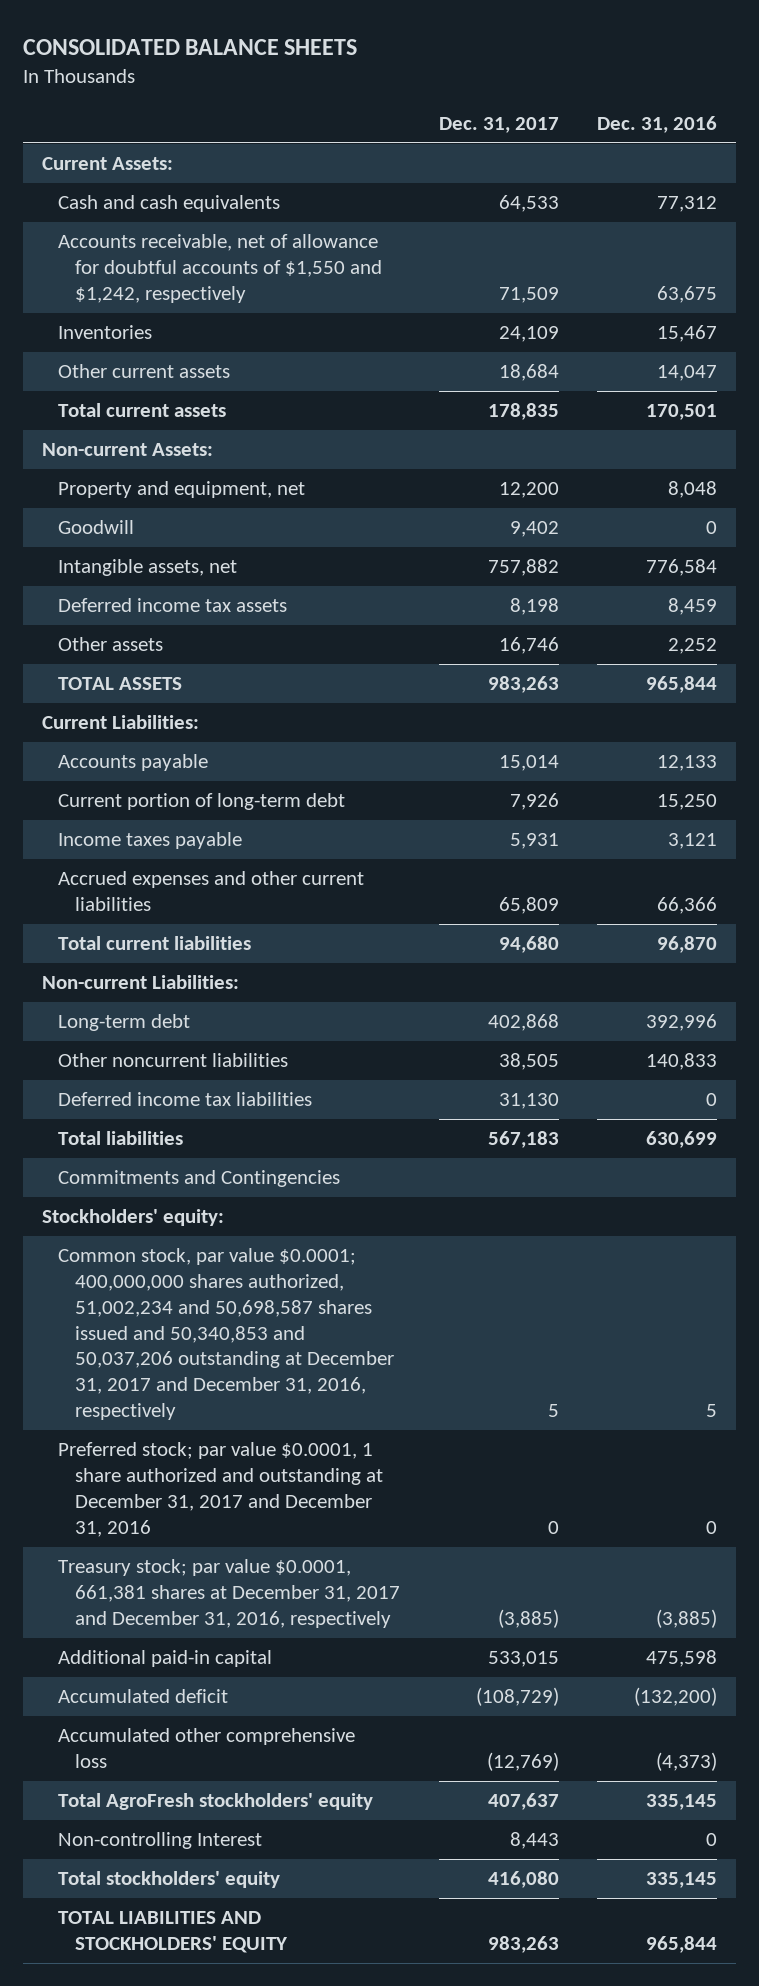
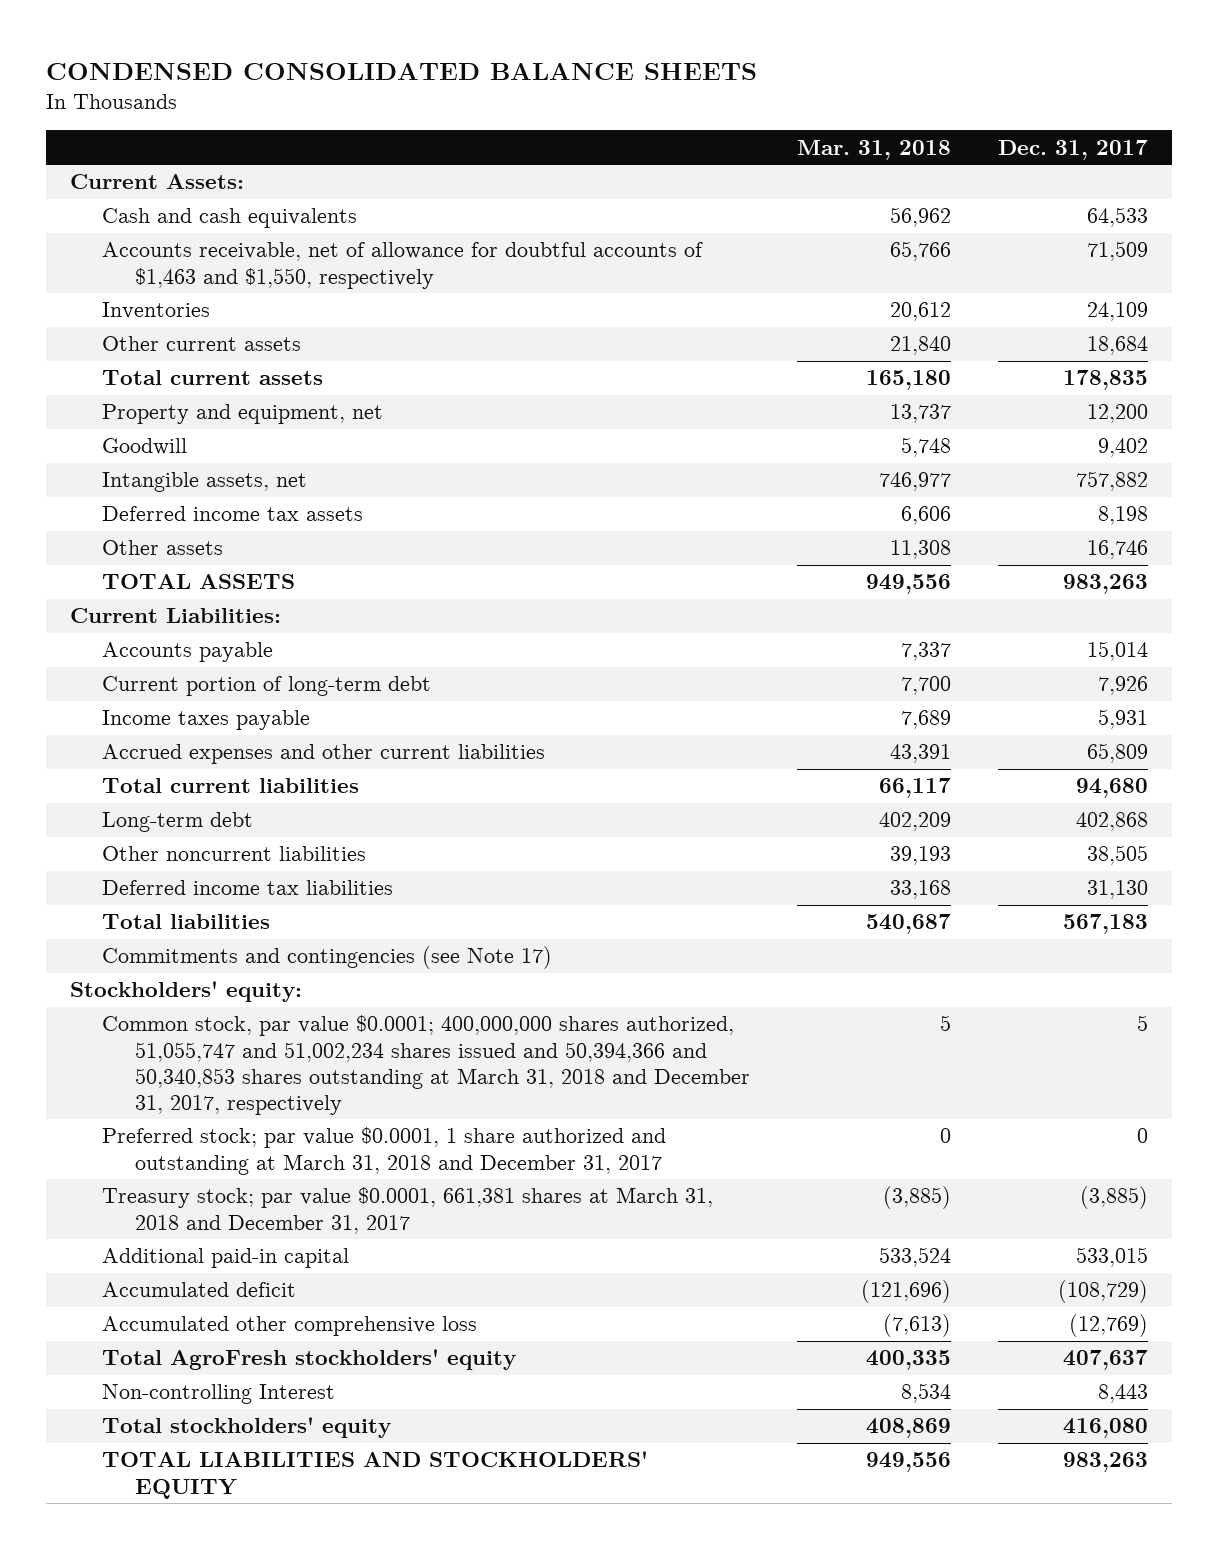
- CONSOLIDATED BALANCE SHEETS
+ CONDENSED CONSOLIDATED BALANCE SHEETS
- | Dec. 31, 2017 | Dec. 31, 2016
+ | Mar. 31, 2018 | Dec. 31, 2017
- Accounts receivable, net of allowance for doubtful accounts of $1,550 and $1,242, respectively | 71,509 | 63,675
+ Accounts receivable, net of allowance for doubtful accounts of $1,463 and $1,550, respectively | 65,766 | 71,509
- Non-current Assets:
- Non-current Liabilities:
- Commitments and Contingencies
+ Commitments and contingencies (see Note 17)
- Common stock, par value $0.0001; 400,000,000 shares authorized, 51,002,234 and 50,698,587 shares issued and 50,340,853 and 50,037,206 outstanding at December 31, 2017 and December 31, 2016, respectively | 5 | 5
- Preferred stock; par value $0.0001, 1 share authorized and outstanding at December 31, 2017 and December 31, 2016 | 0 | 0
- Treasury stock; par value $0.0001, 661,381 shares at December 31, 2017 and December 31, 2016, respectively | (3,885) | (3,885)
+ Common stock, par value $0.0001; 400,000,000 shares authorized, 51,055,747 and 51,002,234 shares issued and 50,394,366 and 50,340,853 shares outstanding at March 31, 2018 and December 31, 2017, respectively | 5 | 5
+ Preferred stock; par value $0.0001, 1 share authorized and outstanding at March 31, 2018 and December 31, 2017 | 0 | 0
+ Treasury stock; par value $0.0001, 661,381 shares at March 31, 2018 and December 31, 2017 | (3,885) | (3,885)

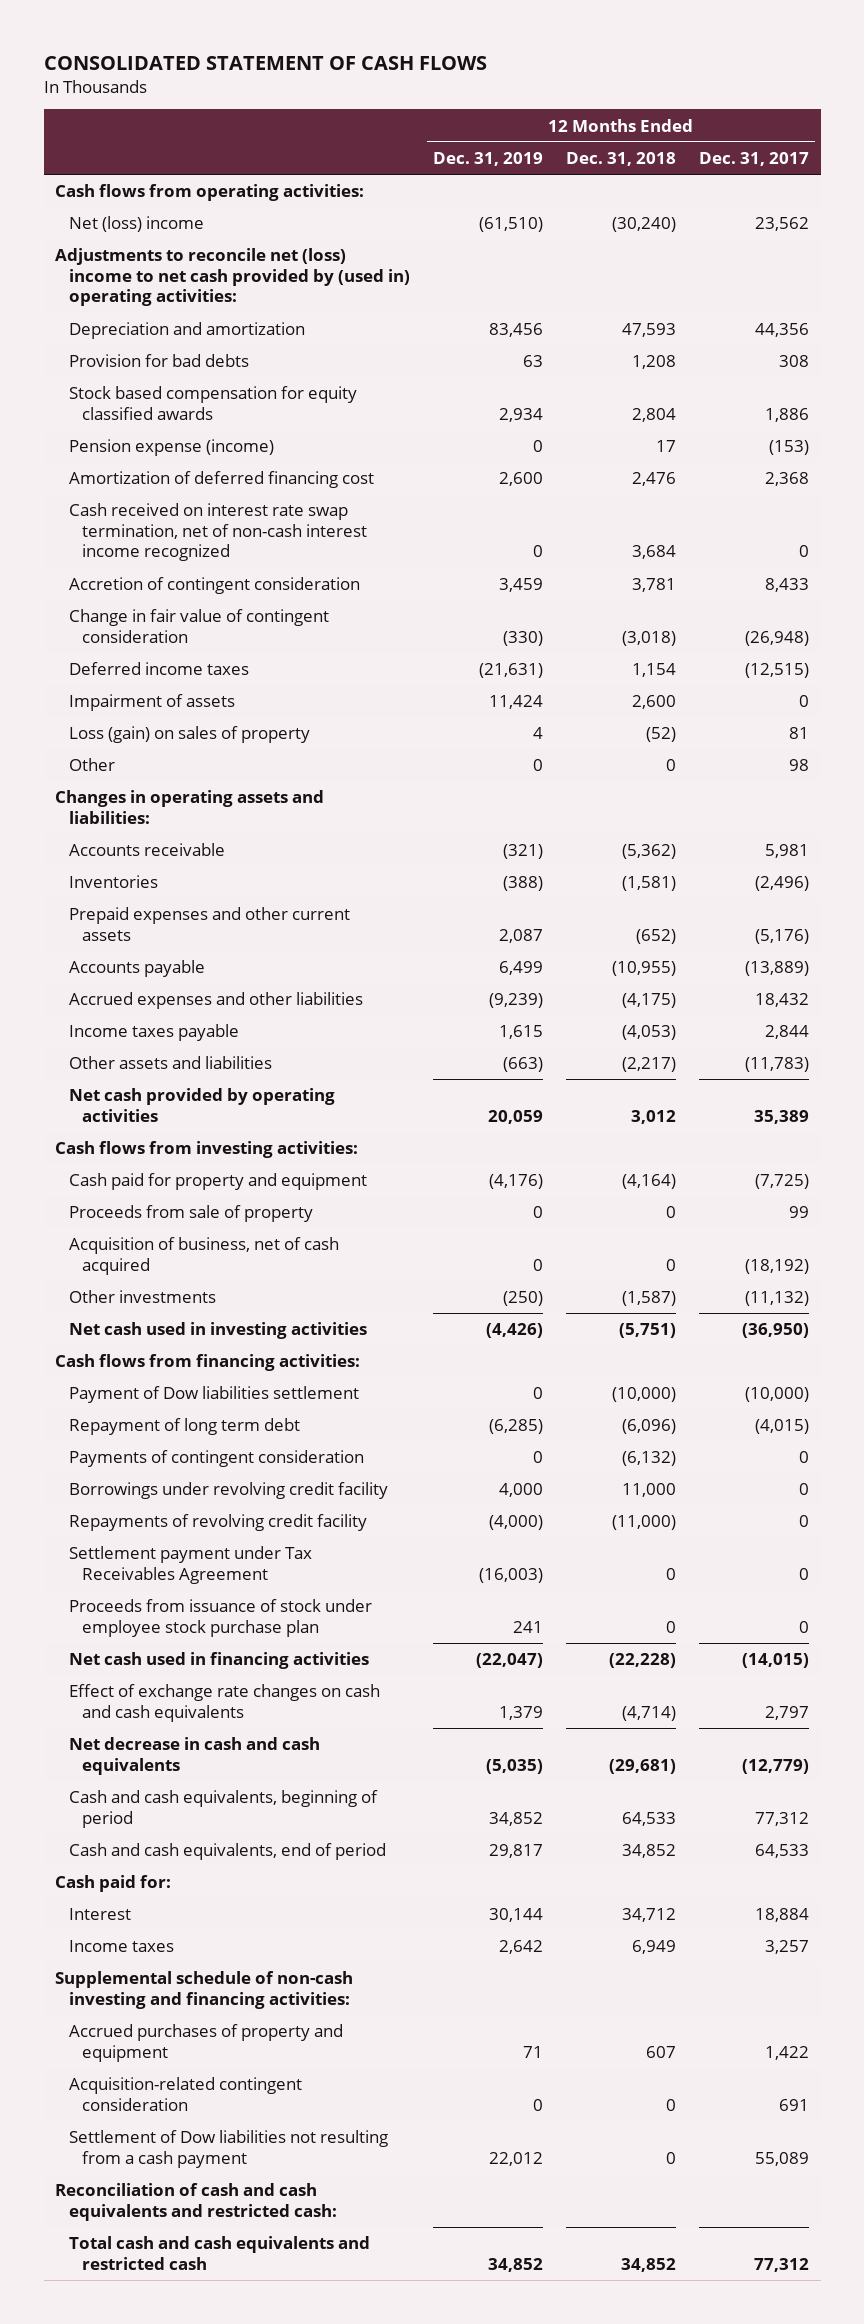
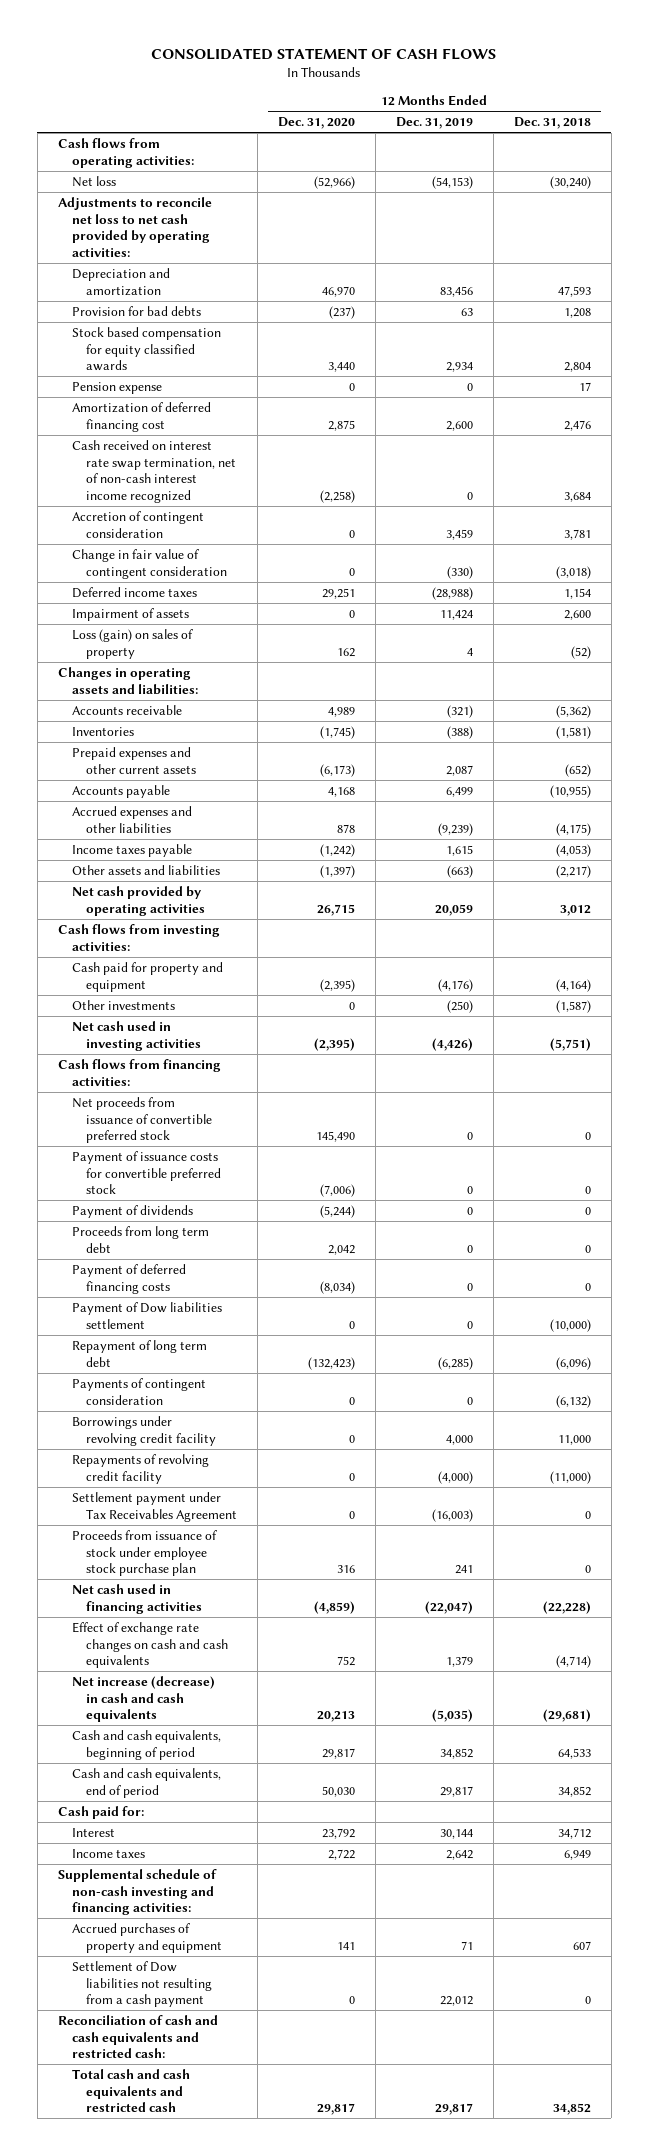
- | 12 Months Ended Dec. 31, 2019 | 12 Months Ended Dec. 31, 2018 | 12 Months Ended Dec. 31, 2017
+ | 12 Months Ended Dec. 31, 2020 | 12 Months Ended Dec. 31, 2019 | 12 Months Ended Dec. 31, 2018
- Net (loss) income | (61,510) | (30,240) | 23,562
- Adjustments to reconcile net (loss) income to net cash provided by (used in) operating activities:
+ Net loss | (52,966) | (54,153) | (30,240)
+ Adjustments to reconcile net loss to net cash provided by operating activities:
- Pension expense (income) | 0 | 17 | (153)
+ Pension expense | 0 | 0 | 17
- Deferred income taxes | (21,631) | 1,154 | (12,515)
+ Deferred income taxes | 29,251 | (28,988) | 1,154
- Other | 0 | 0 | 98
- Proceeds from sale of property | 0 | 0 | 99
- Acquisition of business, net of cash acquired | 0 | 0 | (18,192)
+ Net proceeds from issuance of convertible preferred stock | 145,490 | 0 | 0
+ Payment of issuance costs for convertible preferred stock | (7,006) | 0 | 0
+ Payment of dividends | (5,244) | 0 | 0
+ Proceeds from long term debt | 2,042 | 0 | 0
+ Payment of deferred financing costs | (8,034) | 0 | 0
- Net decrease in cash and cash equivalents | (5,035) | (29,681) | (12,779)
+ Net increase (decrease) in cash and cash equivalents | 20,213 | (5,035) | (29,681)
- Acquisition-related contingent consideration | 0 | 0 | 691
- Total cash and cash equivalents and restricted cash | 34,852 | 34,852 | 77,312
+ Total cash and cash equivalents and restricted cash | 29,817 | 29,817 | 34,852

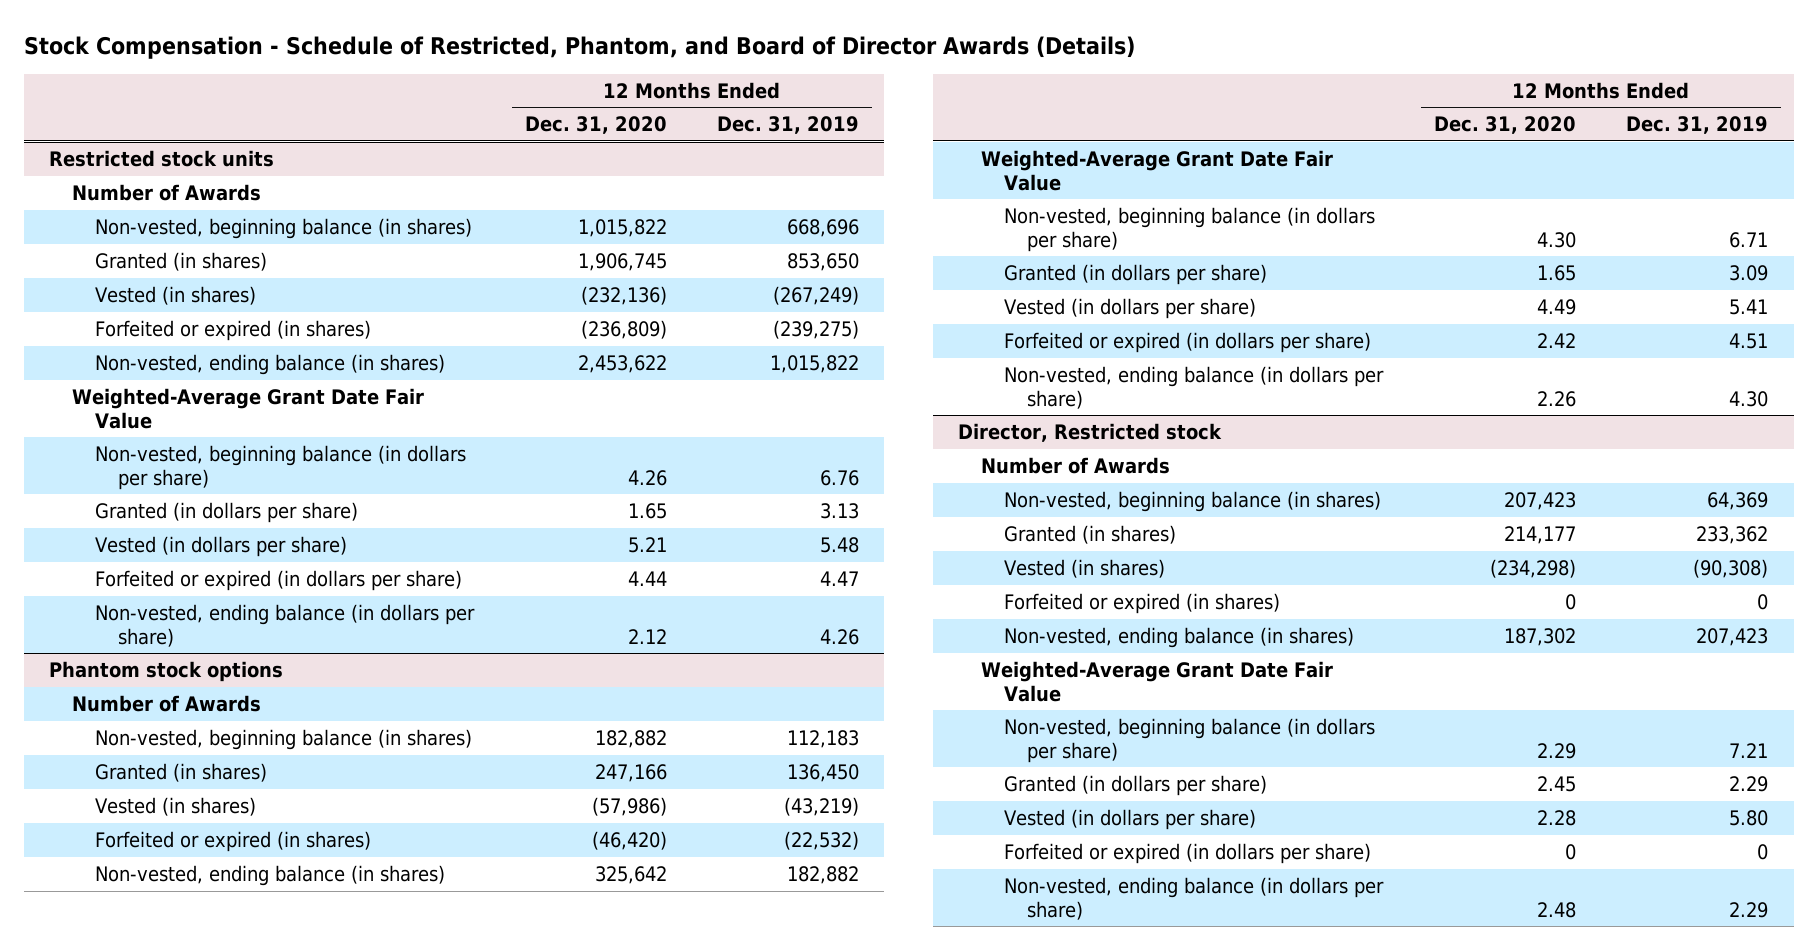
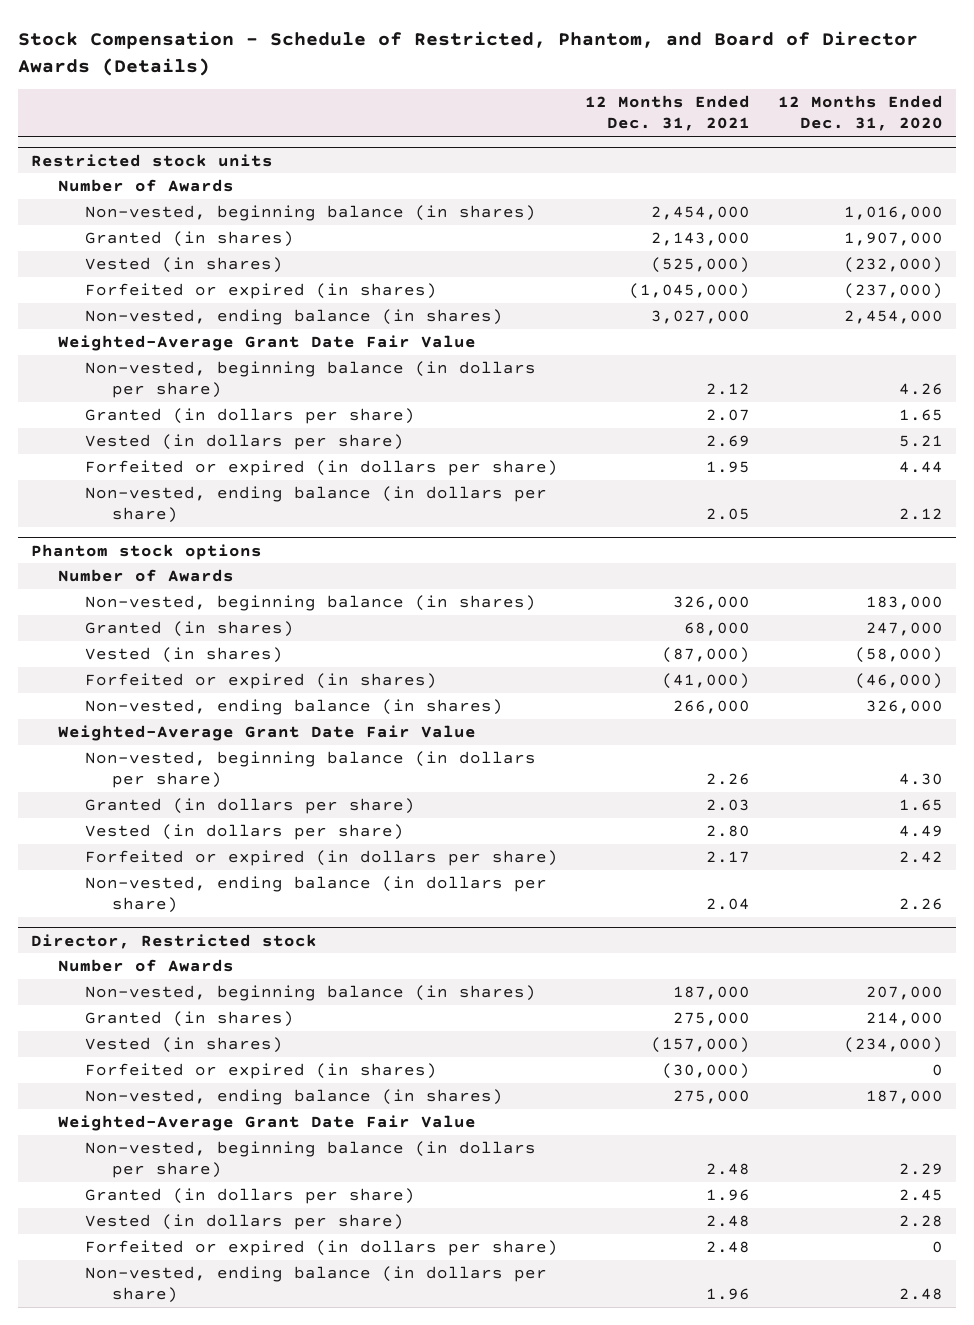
- | 12 Months Ended Dec. 31, 2020 | 12 Months Ended Dec. 31, 2019
+ | 12 Months Ended Dec. 31, 2021 | 12 Months Ended Dec. 31, 2020
@ Restricted stock units
- Non-vested, beginning balance (in shares) | 1,015,822 | 668,696
- Granted (in shares) | 1,906,745 | 853,650
- Vested (in shares) | (232,136) | (267,249)
- Forfeited or expired (in shares) | (236,809) | (239,275)
- Non-vested, ending balance (in shares) | 2,453,622 | 1,015,822
+ Non-vested, beginning balance (in shares) | 2,454,000 | 1,016,000
+ Granted (in shares) | 2,143,000 | 1,907,000
+ Vested (in shares) | (525,000) | (232,000)
+ Forfeited or expired (in shares) | (1,045,000) | (237,000)
+ Non-vested, ending balance (in shares) | 3,027,000 | 2,454,000
@ Phantom stock options
- Non-vested, beginning balance (in shares) | 182,882 | 112,183
- Granted (in shares) | 247,166 | 136,450
- Vested (in shares) | (57,986) | (43,219)
- Forfeited or expired (in shares) | (46,420) | (22,532)
- Non-vested, ending balance (in shares) | 325,642 | 182,882
+ Non-vested, beginning balance (in shares) | 326,000 | 183,000
+ Granted (in shares) | 68,000 | 247,000
+ Vested (in shares) | (87,000) | (58,000)
+ Forfeited or expired (in shares) | (41,000) | (46,000)
+ Non-vested, ending balance (in shares) | 266,000 | 326,000
@ Director, Restricted stock
- Non-vested, beginning balance (in shares) | 207,423 | 64,369
- Granted (in shares) | 214,177 | 233,362
- Vested (in shares) | (234,298) | (90,308)
+ Non-vested, beginning balance (in shares) | 187,000 | 207,000
+ Granted (in shares) | 275,000 | 214,000
+ Vested (in shares) | (157,000) | (234,000)
- Non-vested, ending balance (in shares) | 187,302 | 207,423
+ Non-vested, ending balance (in shares) | 275,000 | 187,000

